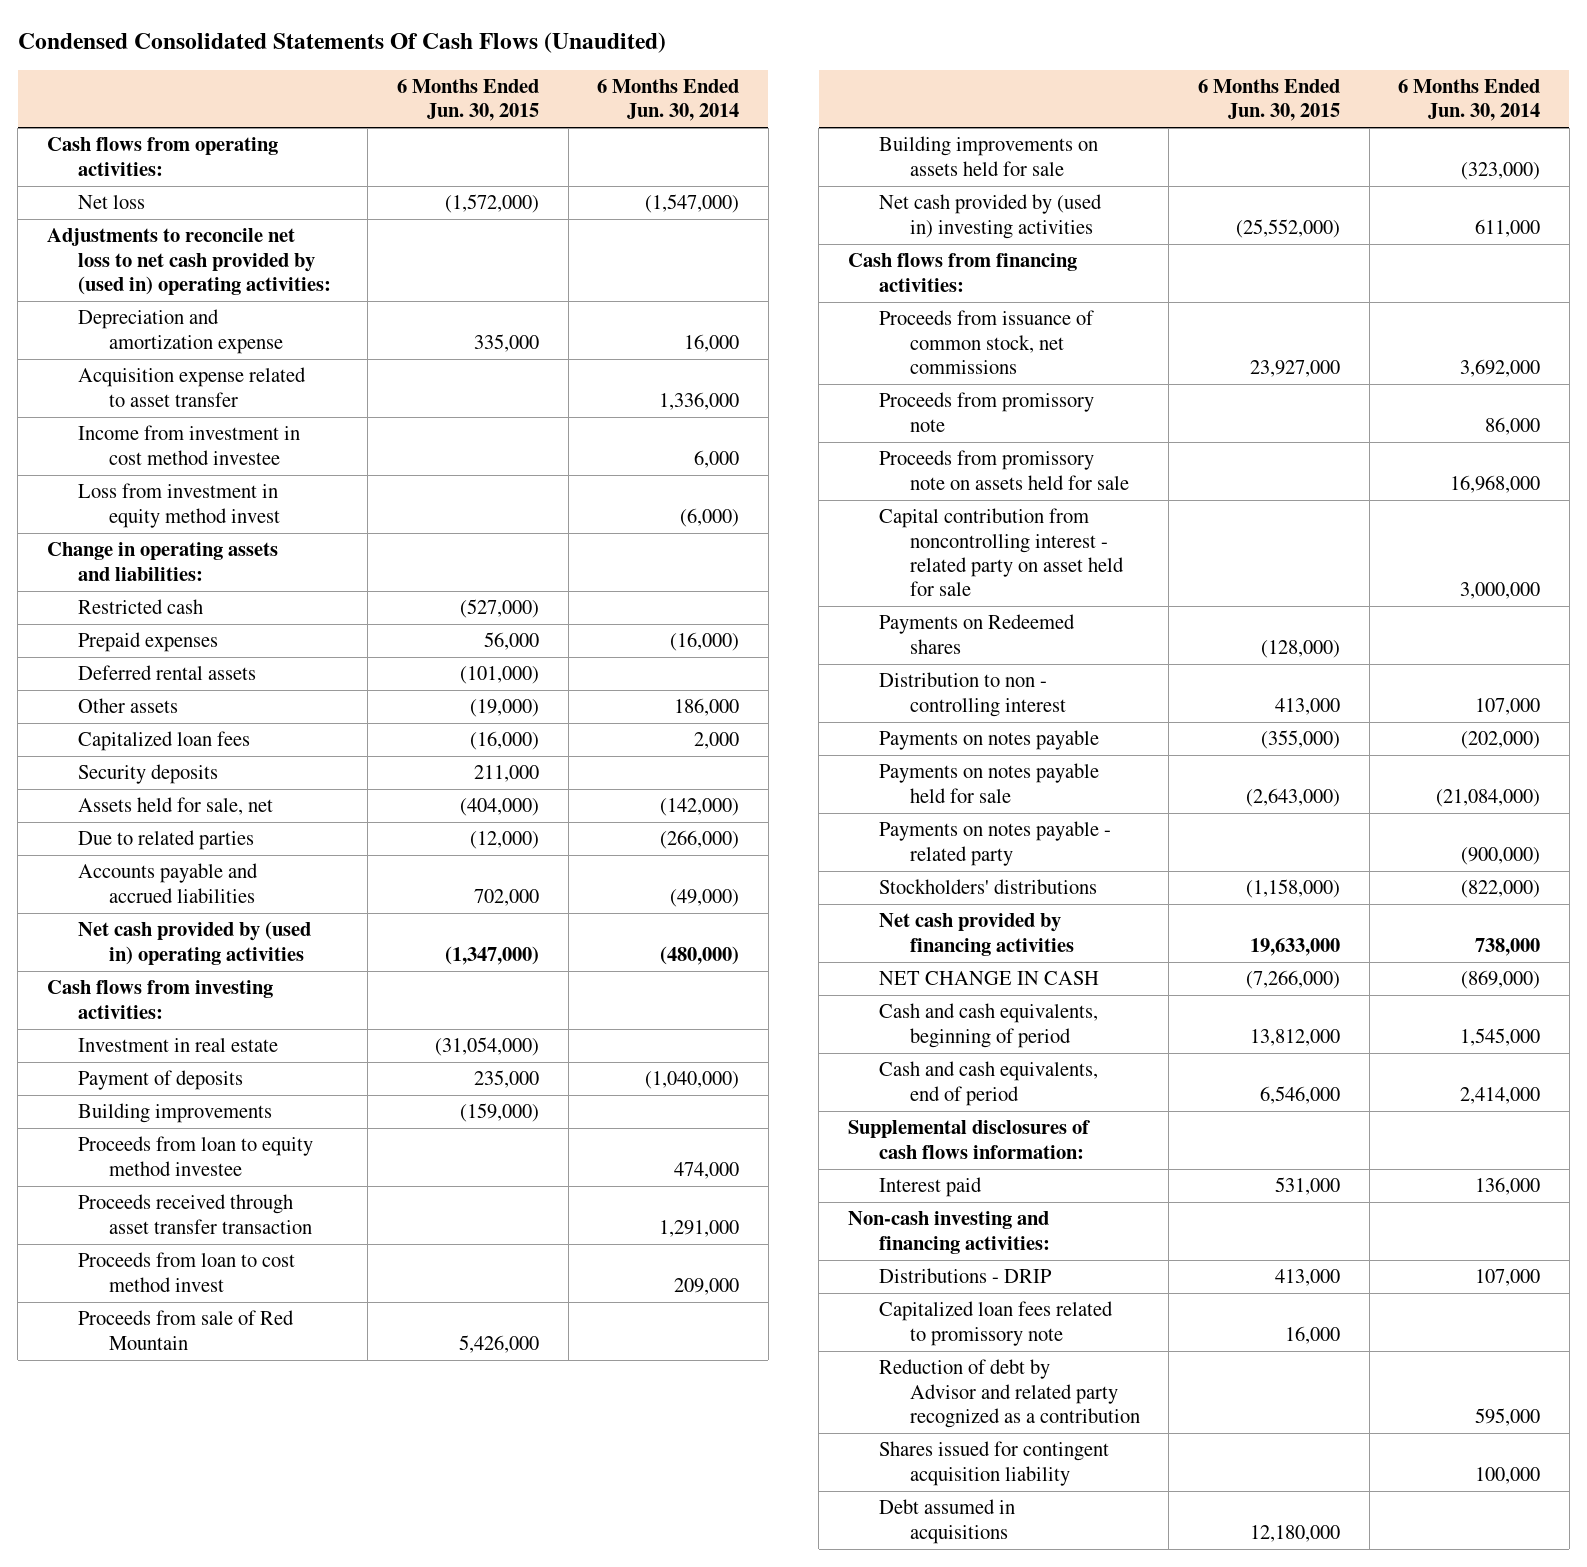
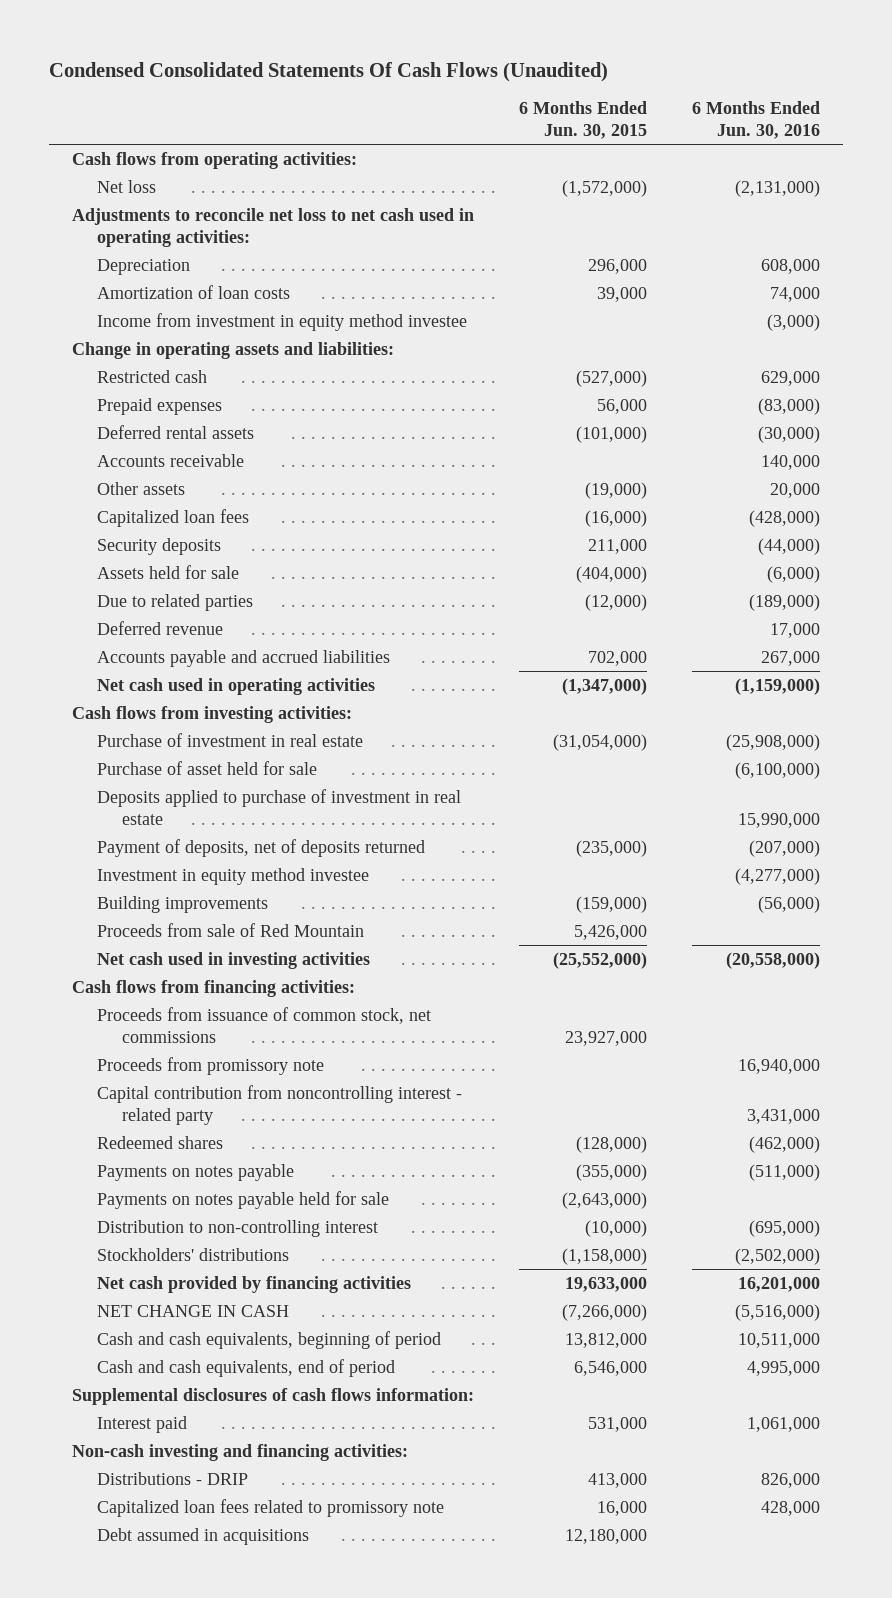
- | 6 Months Ended Jun. 30, 2015 | 6 Months Ended Jun. 30, 2014
+ | 6 Months Ended Jun. 30, 2015 | 6 Months Ended Jun. 30, 2016
- Adjustments to reconcile net loss to net cash provided by (used in) operating activities:
- Depreciation and amortization expense | 335,000 | 16,000
- Acquisition expense related to asset transfer | | 1,336,000
- Income from investment in cost method investee | | 6,000
- Loss from investment in equity method invest | | (6,000)
+ Adjustments to reconcile net loss to net cash used in operating activities:
+ Depreciation | 296,000 | 608,000
+ Amortization of loan costs | 39,000 | 74,000
+ Income from investment in equity method investee | | (3,000)
+ Accounts receivable | | 140,000
- Assets held for sale, net | (404,000) | (142,000)
+ Assets held for sale | (404,000) | (6,000)
+ Deferred revenue | | 17,000
- Net cash provided by (used in) operating activities | (1,347,000) | (480,000)
+ Net cash used in operating activities | (1,347,000) | (1,159,000)
- Investment in real estate | (31,054,000) |
- Payment of deposits | 235,000 | (1,040,000)
+ Purchase of investment in real estate | (31,054,000) | (25,908,000)
+ Purchase of asset held for sale | | (6,100,000)
+ Deposits applied to purchase of investment in real estate | | 15,990,000
+ Payment of deposits, net of deposits returned | (235,000) | (207,000)
+ Investment in equity method investee | | (4,277,000)
- Proceeds from loan to equity method investee | | 474,000
- Proceeds received through asset transfer transaction | | 1,291,000
- Proceeds from loan to cost method invest | | 209,000
- Building improvements on assets held for sale | | (323,000)
- Net cash provided by (used in) investing activities | (25,552,000) | 611,000
+ Net cash used in investing activities | (25,552,000) | (20,558,000)
- Proceeds from promissory note on assets held for sale | | 16,968,000
- Capital contribution from noncontrolling interest - related party on asset held for sale | | 3,000,000
- Payments on Redeemed shares | (128,000) |
- Distribution to non - controlling interest | 413,000 | 107,000
+ Capital contribution from noncontrolling interest - related party | | 3,431,000
+ Redeemed shares | (128,000) | (462,000)
- Payments on notes payable - related party | | (900,000)
+ Distribution to non-controlling interest | (10,000) | (695,000)
- Reduction of debt by Advisor and related party recognized as a contribution | | 595,000
- Shares issued for contingent acquisition liability | | 100,000

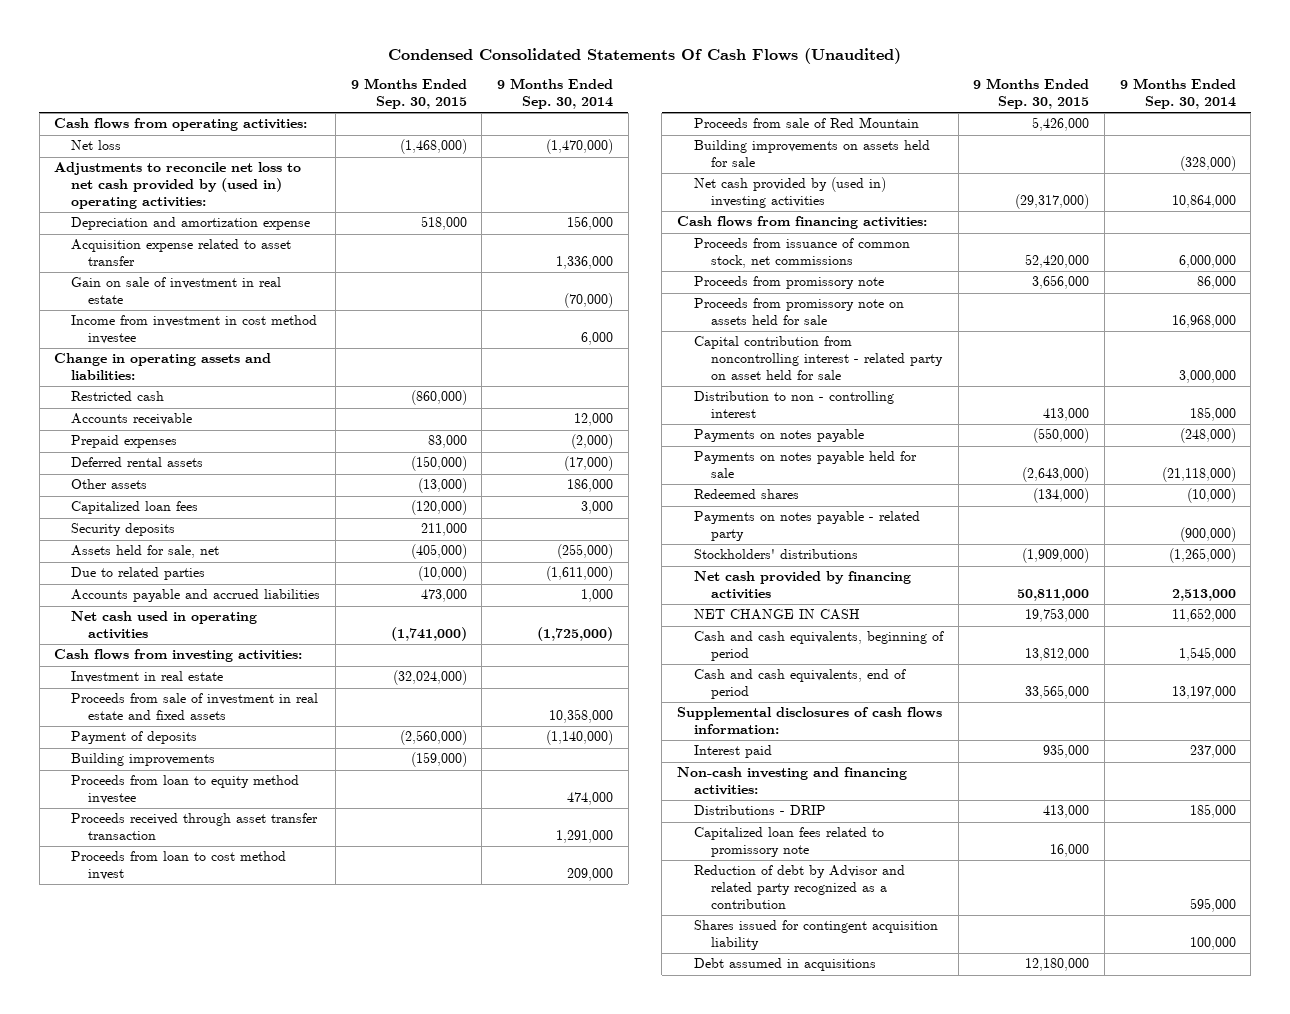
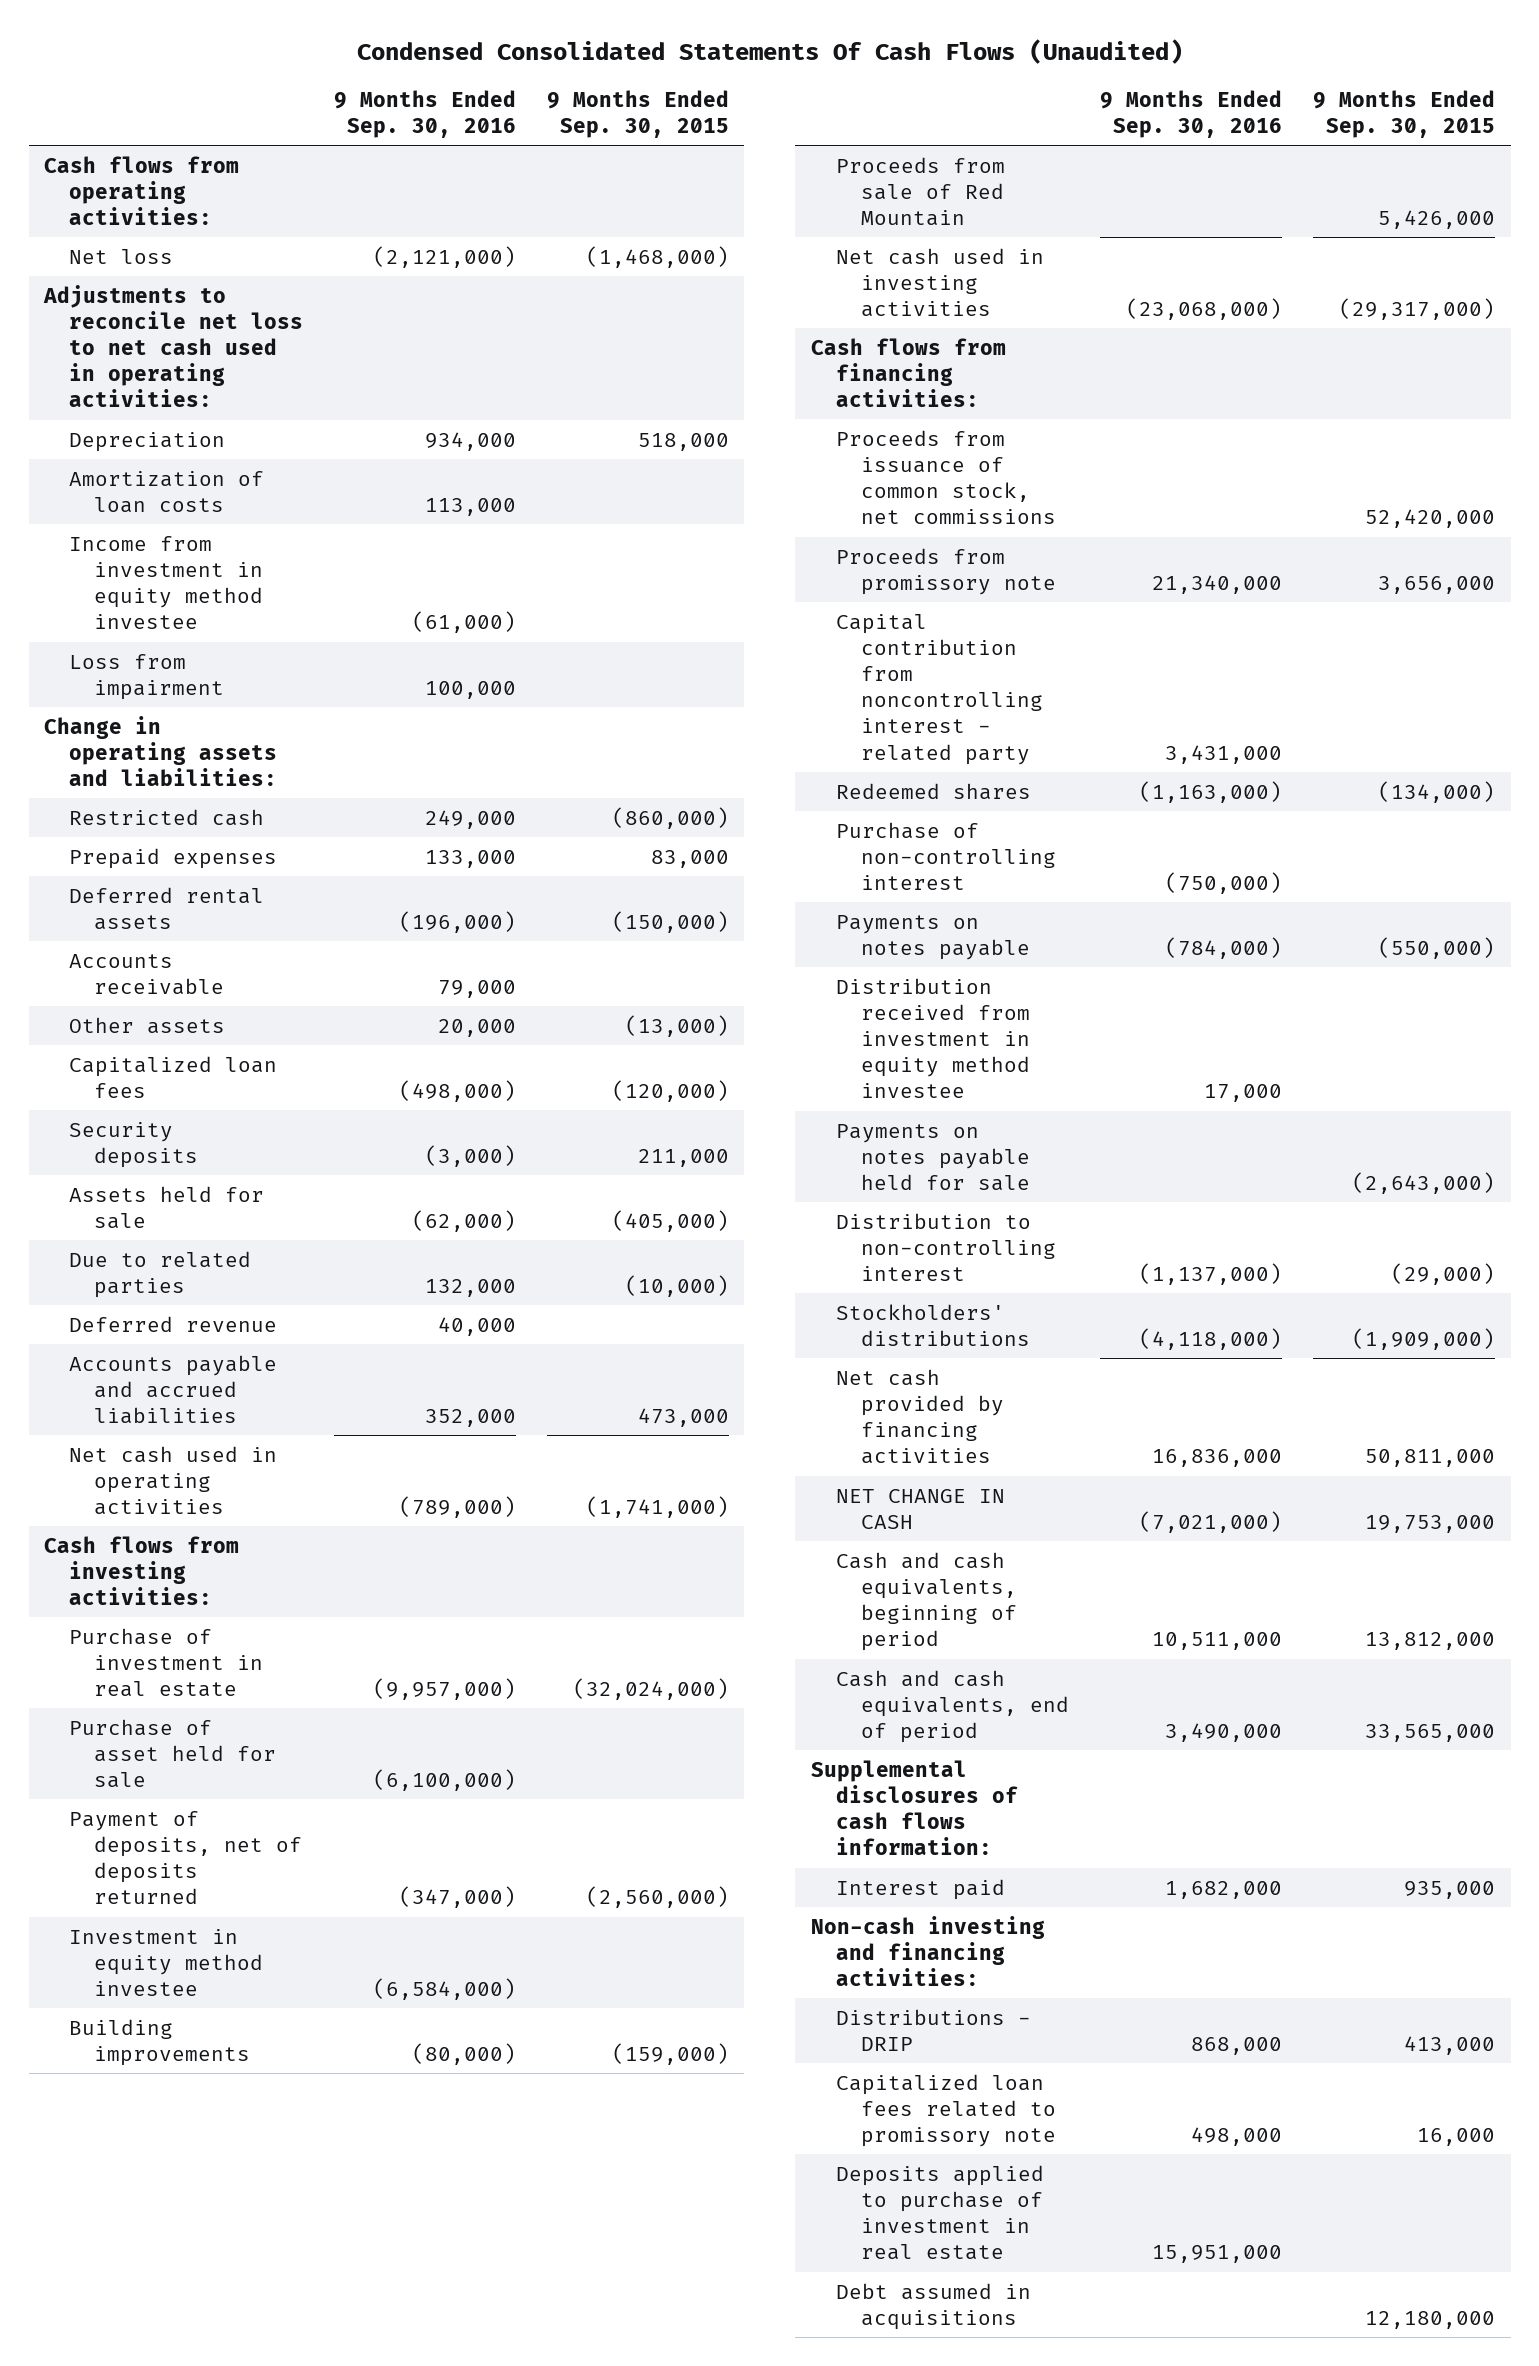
- | 9 Months Ended Sep. 30, 2015 | 9 Months Ended Sep. 30, 2014
+ | 9 Months Ended Sep. 30, 2016 | 9 Months Ended Sep. 30, 2015
- Adjustments to reconcile net loss to net cash provided by (used in) operating activities:
- Depreciation and amortization expense | 518,000 | 156,000
- Acquisition expense related to asset transfer | | 1,336,000
- Gain on sale of investment in real estate | | (70,000)
- Income from investment in cost method investee | | 6,000
+ Adjustments to reconcile net loss to net cash used in operating activities:
+ Depreciation | 934,000 | 518,000
+ Amortization of loan costs | 113,000 |
+ Income from investment in equity method investee | (61,000) |
+ Loss from impairment | 100,000 |
moved down: Accounts receivable | 79,000 |
- Assets held for sale, net | (405,000) | (255,000)
+ Assets held for sale | (62,000) | (405,000)
+ Deferred revenue | 40,000 |
- Investment in real estate | (32,024,000) |
- Proceeds from sale of investment in real estate and fixed assets | | 10,358,000
- Payment of deposits | (2,560,000) | (1,140,000)
+ Purchase of investment in real estate | (9,957,000) | (32,024,000)
+ Purchase of asset held for sale | (6,100,000) |
+ Payment of deposits, net of deposits returned | (347,000) | (2,560,000)
+ Investment in equity method investee | (6,584,000) |
- Proceeds from loan to equity method investee | | 474,000
- Proceeds received through asset transfer transaction | | 1,291,000
- Proceeds from loan to cost method invest | | 209,000
- Building improvements on assets held for sale | | (328,000)
- Net cash provided by (used in) investing activities | (29,317,000) | 10,864,000
+ Net cash used in investing activities | (23,068,000) | (29,317,000)
- Proceeds from promissory note on assets held for sale | | 16,968,000
- Capital contribution from noncontrolling interest - related party on asset held for sale | | 3,000,000
- Distribution to non - controlling interest | 413,000 | 185,000
+ Capital contribution from noncontrolling interest - related party | 3,431,000 |
moved up: Redeemed shares | (1,163,000) | (134,000)
+ Purchase of non-controlling interest | (750,000) |
+ Distribution received from investment in equity method investee | 17,000 |
- Payments on notes payable - related party | | (900,000)
+ Distribution to non-controlling interest | (1,137,000) | (29,000)
- Reduction of debt by Advisor and related party recognized as a contribution | | 595,000
- Shares issued for contingent acquisition liability | | 100,000
+ Deposits applied to purchase of investment in real estate | 15,951,000 |

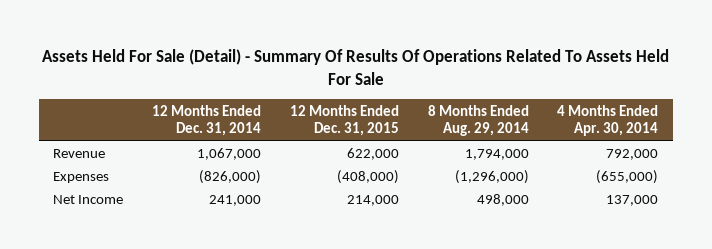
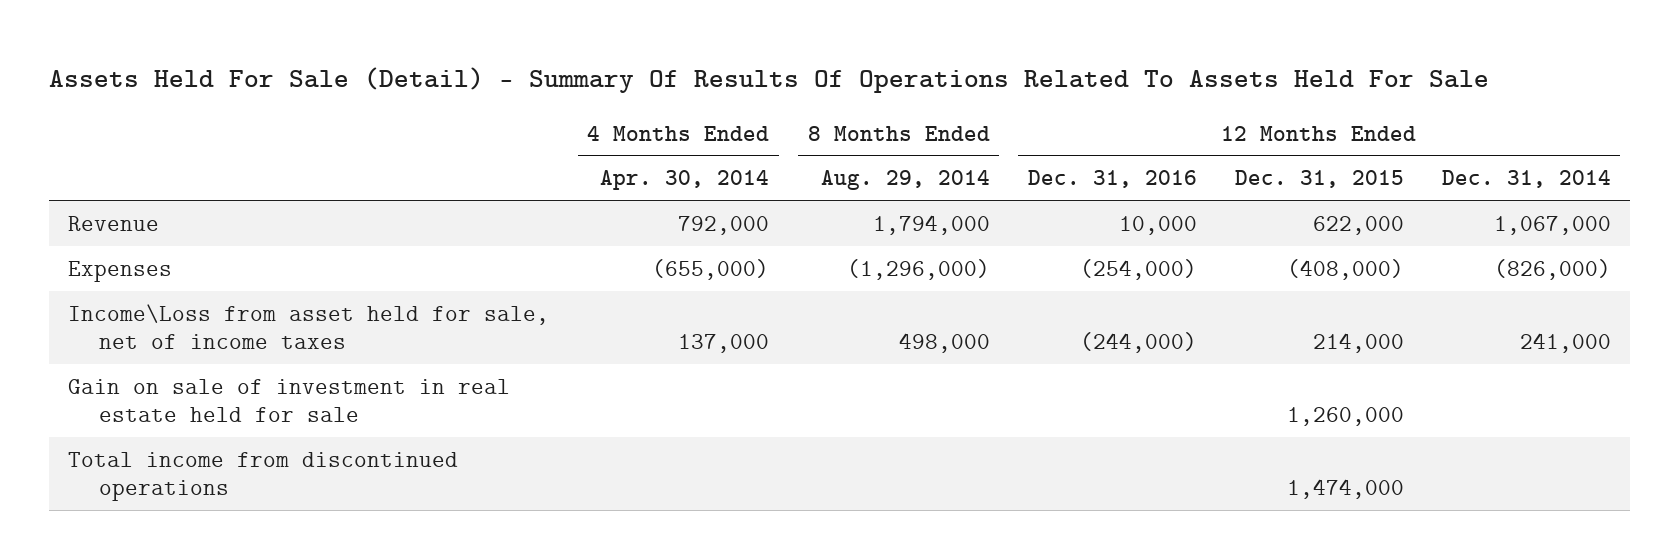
- | 12 Months Ended Dec. 31, 2014 | 12 Months Ended Dec. 31, 2015 | 8 Months Ended Aug. 29, 2014 | 4 Months Ended Apr. 30, 2014
+ | 4 Months Ended Apr. 30, 2014 | 8 Months Ended Aug. 29, 2014 | 12 Months Ended Dec. 31, 2016 | 12 Months Ended Dec. 31, 2015 | 12 Months Ended Dec. 31, 2014
- Net Income | 241,000 | 214,000 | 498,000 | 137,000
+ Income\Loss from asset held for sale, net of income taxes | 137,000 | 498,000 | (244,000) | 214,000 | 241,000
+ Gain on sale of investment in real estate held for sale | | | | 1,260,000 |
+ Total income from discontinued operations | | | | 1,474,000 |

